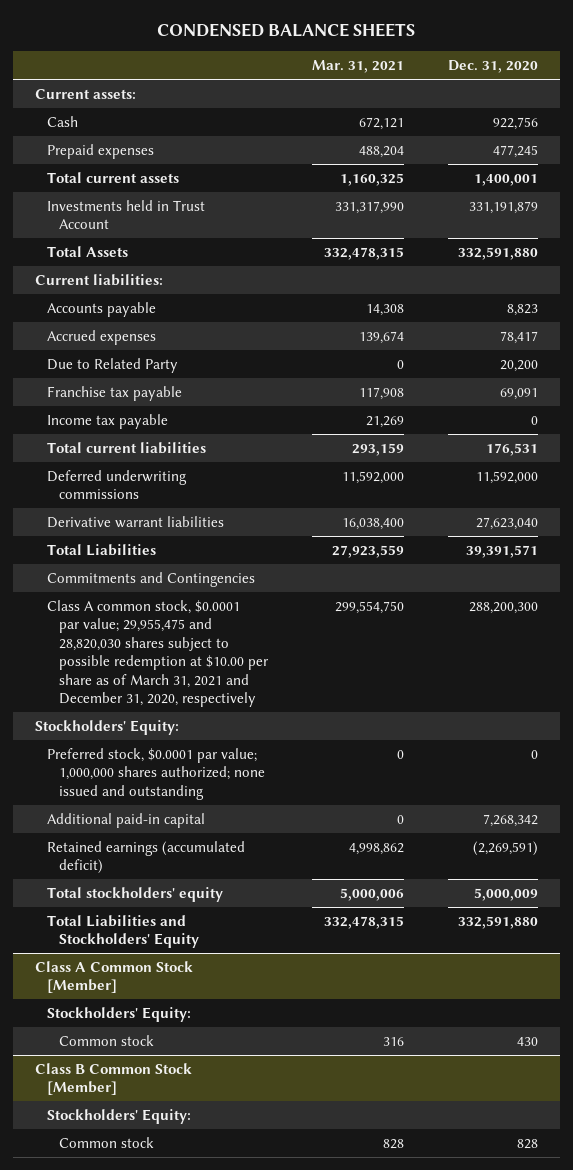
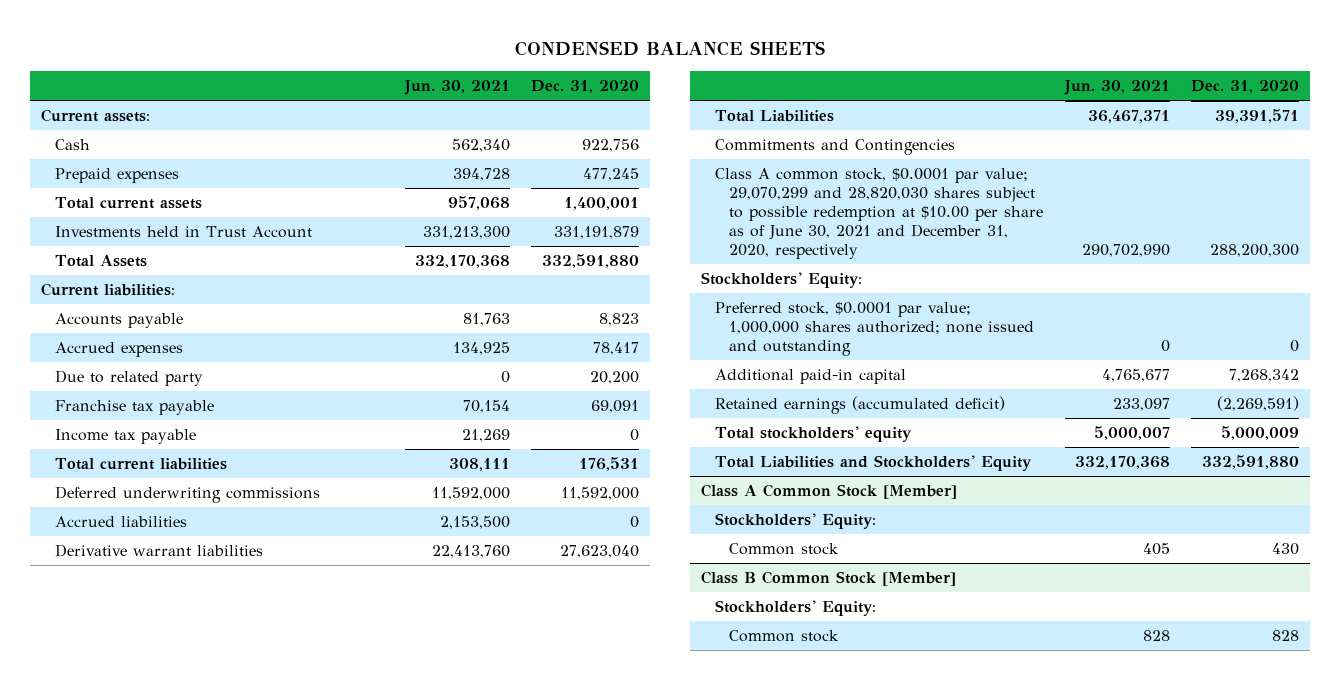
- | Mar. 31, 2021 | Dec. 31, 2020
+ | Jun. 30, 2021 | Dec. 31, 2020
- Due to Related Party | 0 | 20,200
+ Due to related party | 0 | 20,200
+ Accrued liabilities | 2,153,500 | 0
- Class A common stock, $0.0001 par value; 29,955,475 and 28,820,030 shares subject to possible redemption at $10.00 per share as of March 31, 2021 and December 31, 2020, respectively | 299,554,750 | 288,200,300
+ Class A common stock, $0.0001 par value; 29,070,299 and 28,820,030 shares subject to possible redemption at $10.00 per share as of June 30, 2021 and December 31, 2020, respectively | 290,702,990 | 288,200,300

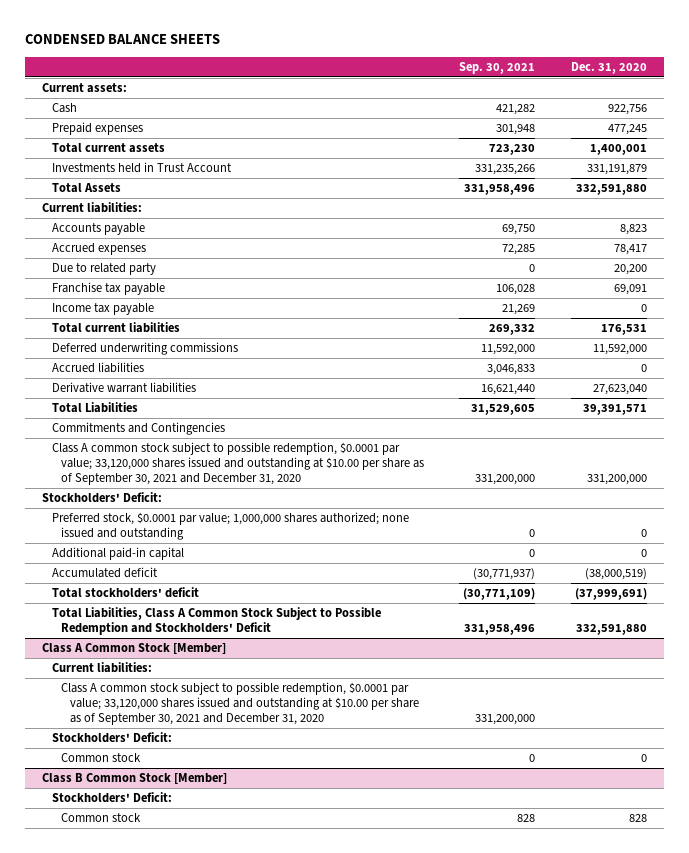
- | Jun. 30, 2021 | Dec. 31, 2020
+ | Sep. 30, 2021 | Dec. 31, 2020
- Class A common stock, $0.0001 par value; 29,070,299 and 28,820,030 shares subject to possible redemption at $10.00 per share as of June 30, 2021 and December 31, 2020, respectively | 290,702,990 | 288,200,300
- Stockholders' Equity:
+ Class A common stock subject to possible redemption, $0.0001 par value; 33,120,000 shares issued and outstanding at $10.00 per share as of September 30, 2021 and December 31, 2020 | 331,200,000 | 331,200,000
+ Stockholders' Deficit:
- Additional paid-in capital | 4,765,677 | 7,268,342
- Retained earnings (accumulated deficit) | 233,097 | (2,269,591)
- Total stockholders' equity | 5,000,007 | 5,000,009
- Total Liabilities and Stockholders' Equity | 332,170,368 | 332,591,880
+ Additional paid-in capital | 0 | 0
+ Accumulated deficit | (30,771,937) | (38,000,519)
+ Total stockholders' deficit | (30,771,109) | (37,999,691)
+ Total Liabilities, Class A Common Stock Subject to Possible Redemption and Stockholders' Deficit | 331,958,496 | 332,591,880
@ Class A Common Stock [Member]
- Stockholders' Equity:
- Common stock | 405 | 430
+ Current liabilities:
+ Class A common stock subject to possible redemption, $0.0001 par value; 33,120,000 shares issued and outstanding at $10.00 per share as of September 30, 2021 and December 31, 2020 | 331,200,000 |
+ Stockholders' Deficit:
+ Common stock | 0 | 0
@ Class B Common Stock [Member]
- Stockholders' Equity:
+ Stockholders' Deficit:

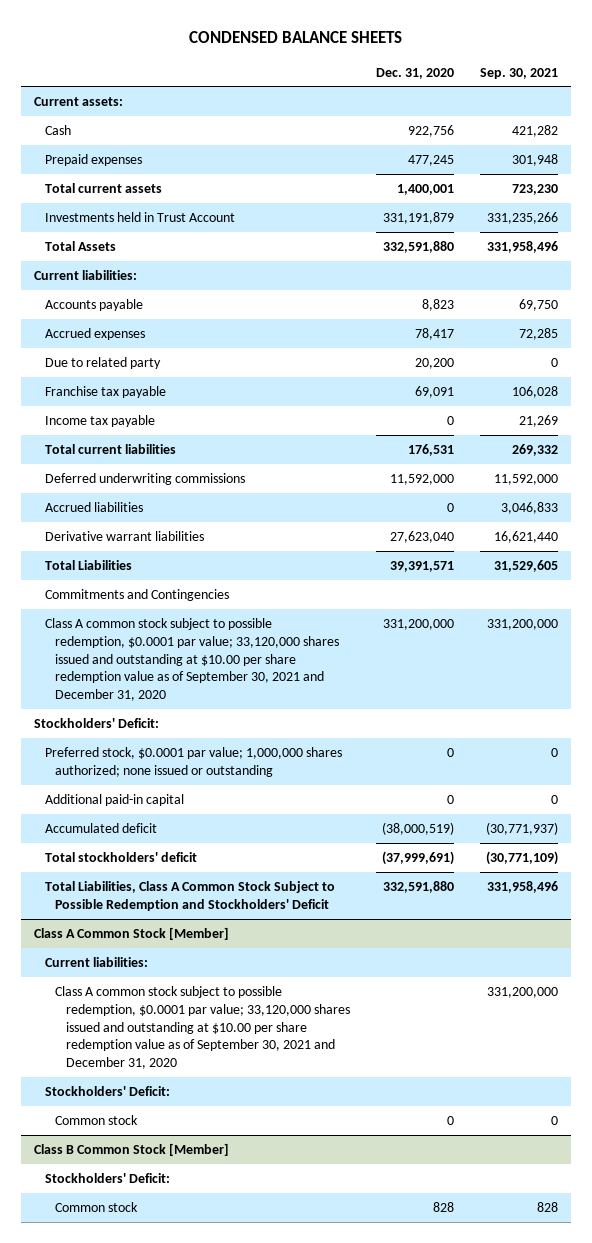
- | Sep. 30, 2021 | Dec. 31, 2020
+ | Dec. 31, 2020 | Sep. 30, 2021
- Class A common stock subject to possible redemption, $0.0001 par value; 33,120,000 shares issued and outstanding at $10.00 per share as of September 30, 2021 and December 31, 2020 | 331,200,000 | 331,200,000
+ Class A common stock subject to possible redemption, $0.0001 par value; 33,120,000 shares issued and outstanding at $10.00 per share redemption value as of September 30, 2021 and December 31, 2020 | 331,200,000 | 331,200,000
- Preferred stock, $0.0001 par value; 1,000,000 shares authorized; none issued and outstanding | 0 | 0
+ Preferred stock, $0.0001 par value; 1,000,000 shares authorized; none issued or outstanding | 0 | 0
@ Class A Common Stock [Member]
- Class A common stock subject to possible redemption, $0.0001 par value; 33,120,000 shares issued and outstanding at $10.00 per share as of September 30, 2021 and December 31, 2020 | 331,200,000 |
+ Class A common stock subject to possible redemption, $0.0001 par value; 33,120,000 shares issued and outstanding at $10.00 per share redemption value as of September 30, 2021 and December 31, 2020 | | 331,200,000

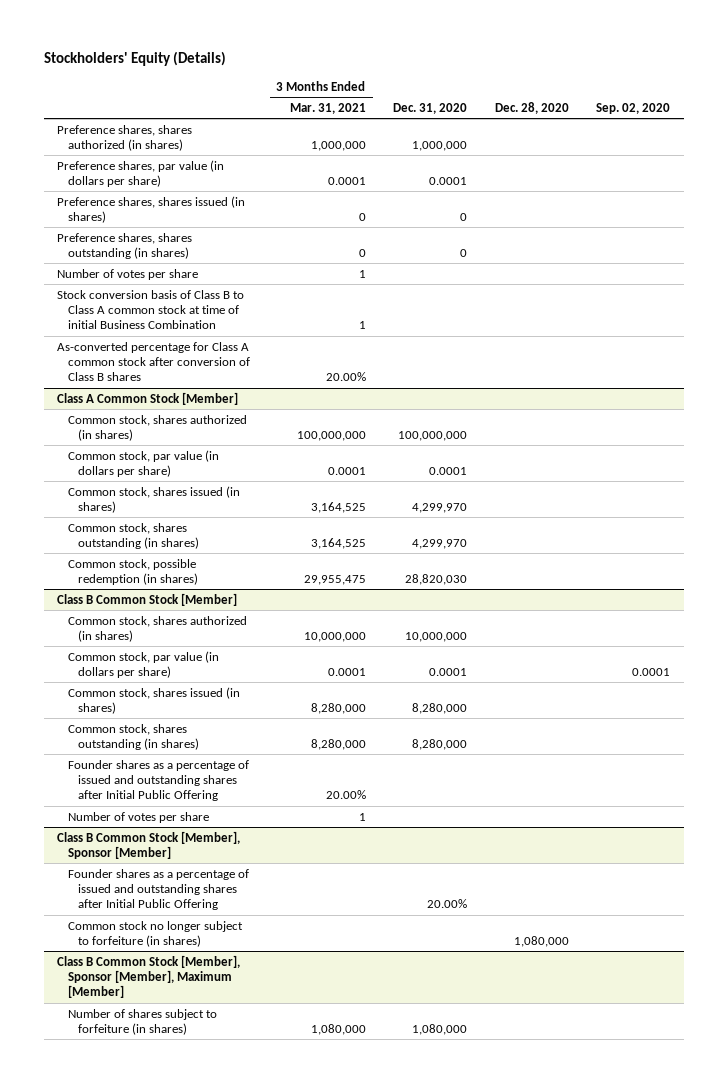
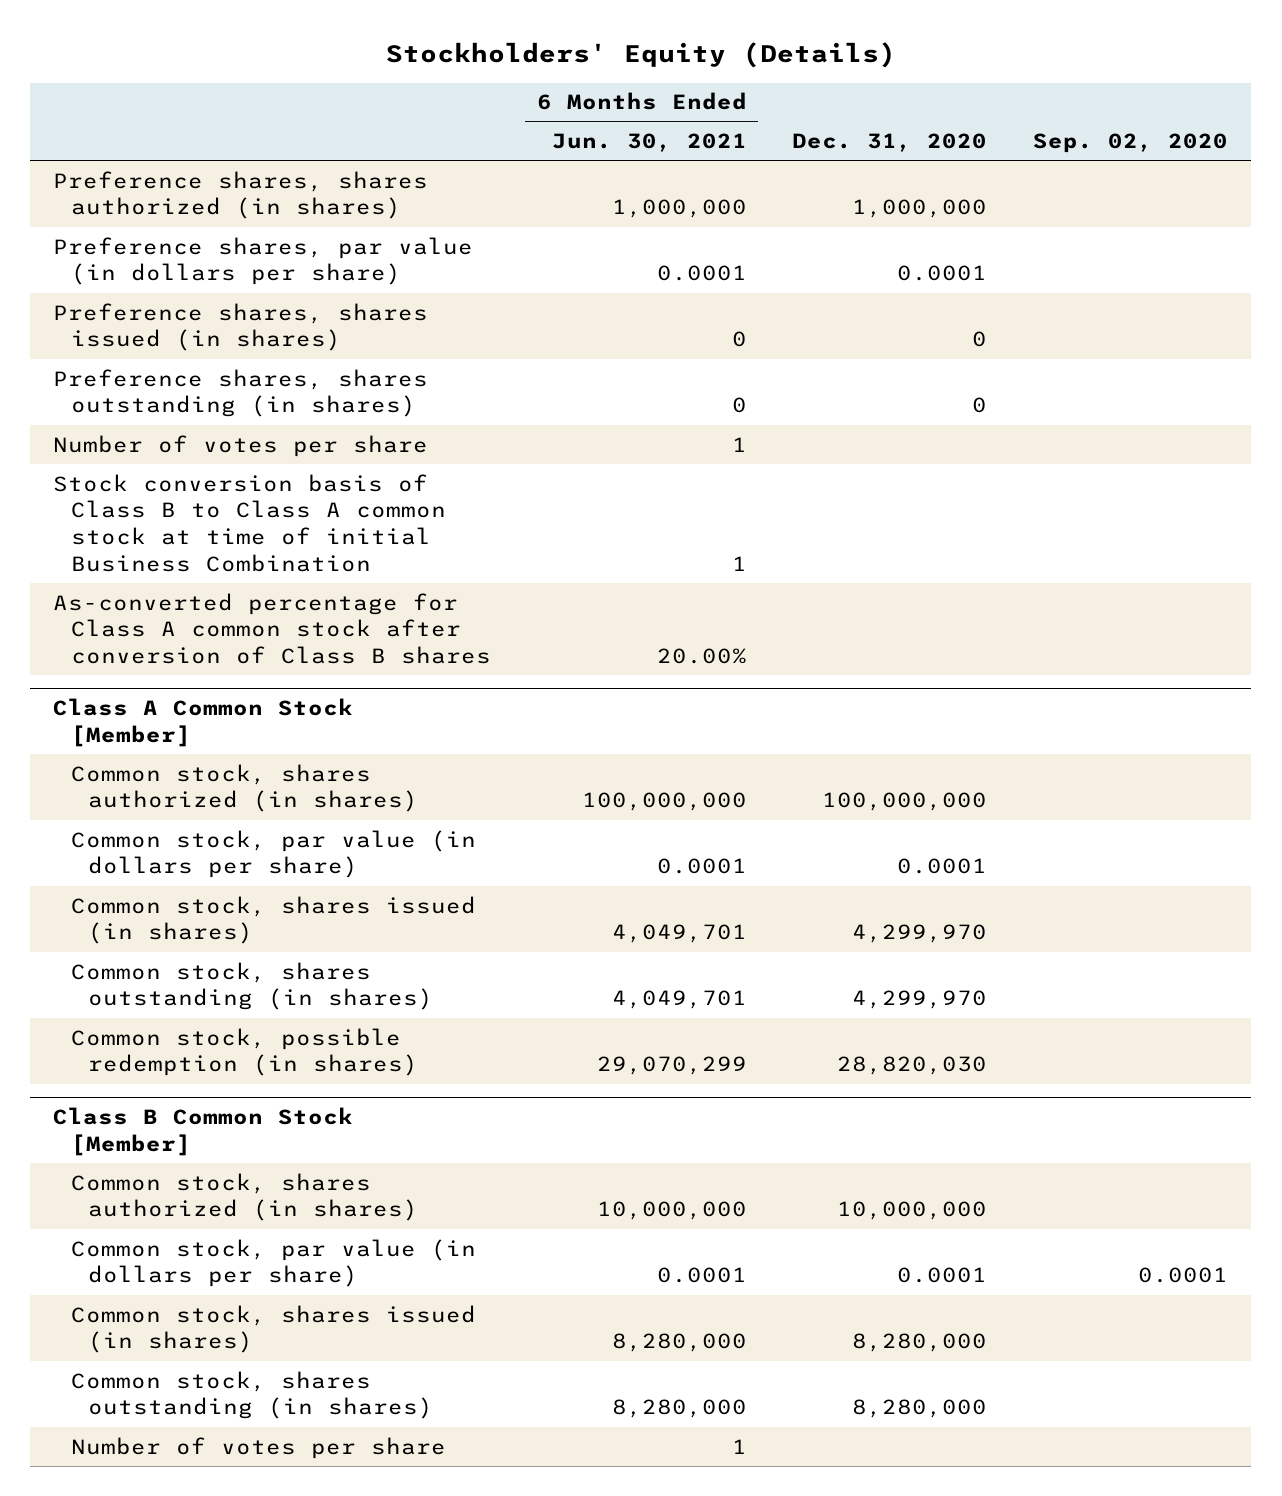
- | 3 Months Ended Mar. 31, 2021 | Dec. 31, 2020 | Dec. 28, 2020 | Sep. 02, 2020
+ | 6 Months Ended Jun. 30, 2021 | Dec. 31, 2020 | Sep. 02, 2020
@ Class B Common Stock [Member]
- Founder shares as a percentage of issued and outstanding shares after Initial Public Offering | 20.00% | | |
- Class B Common Stock [Member], Sponsor [Member]
- Founder shares as a percentage of issued and outstanding shares after Initial Public Offering | | 20.00% | |
- Common stock no longer subject to forfeiture (in shares) | | | 1,080,000 |
- Class B Common Stock [Member], Sponsor [Member], Maximum [Member]
- Number of shares subject to forfeiture (in shares) | 1,080,000 | 1,080,000 | |

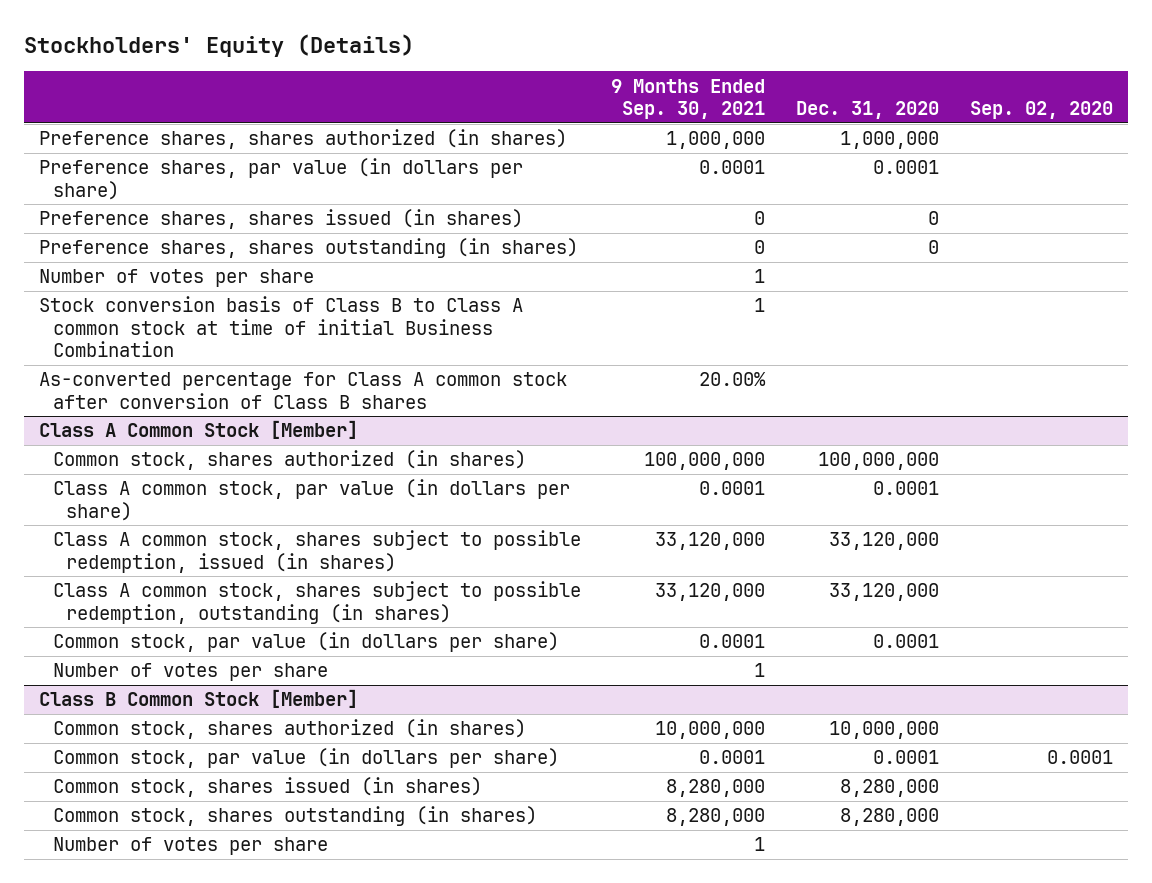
- | 6 Months Ended Jun. 30, 2021 | Dec. 31, 2020 | Sep. 02, 2020
+ | 9 Months Ended Sep. 30, 2021 | Dec. 31, 2020 | Sep. 02, 2020
@ Class A Common Stock [Member]
+ Class A common stock, par value (in dollars per share) | 0.0001 | 0.0001 |
+ Class A common stock, shares subject to possible redemption, issued (in shares) | 33,120,000 | 33,120,000 |
+ Class A common stock, shares subject to possible redemption, outstanding (in shares) | 33,120,000 | 33,120,000 |
- Common stock, shares issued (in shares) | 4,049,701 | 4,299,970 |
- Common stock, shares outstanding (in shares) | 4,049,701 | 4,299,970 |
- Common stock, possible redemption (in shares) | 29,070,299 | 28,820,030 |
+ Number of votes per share | 1 | |

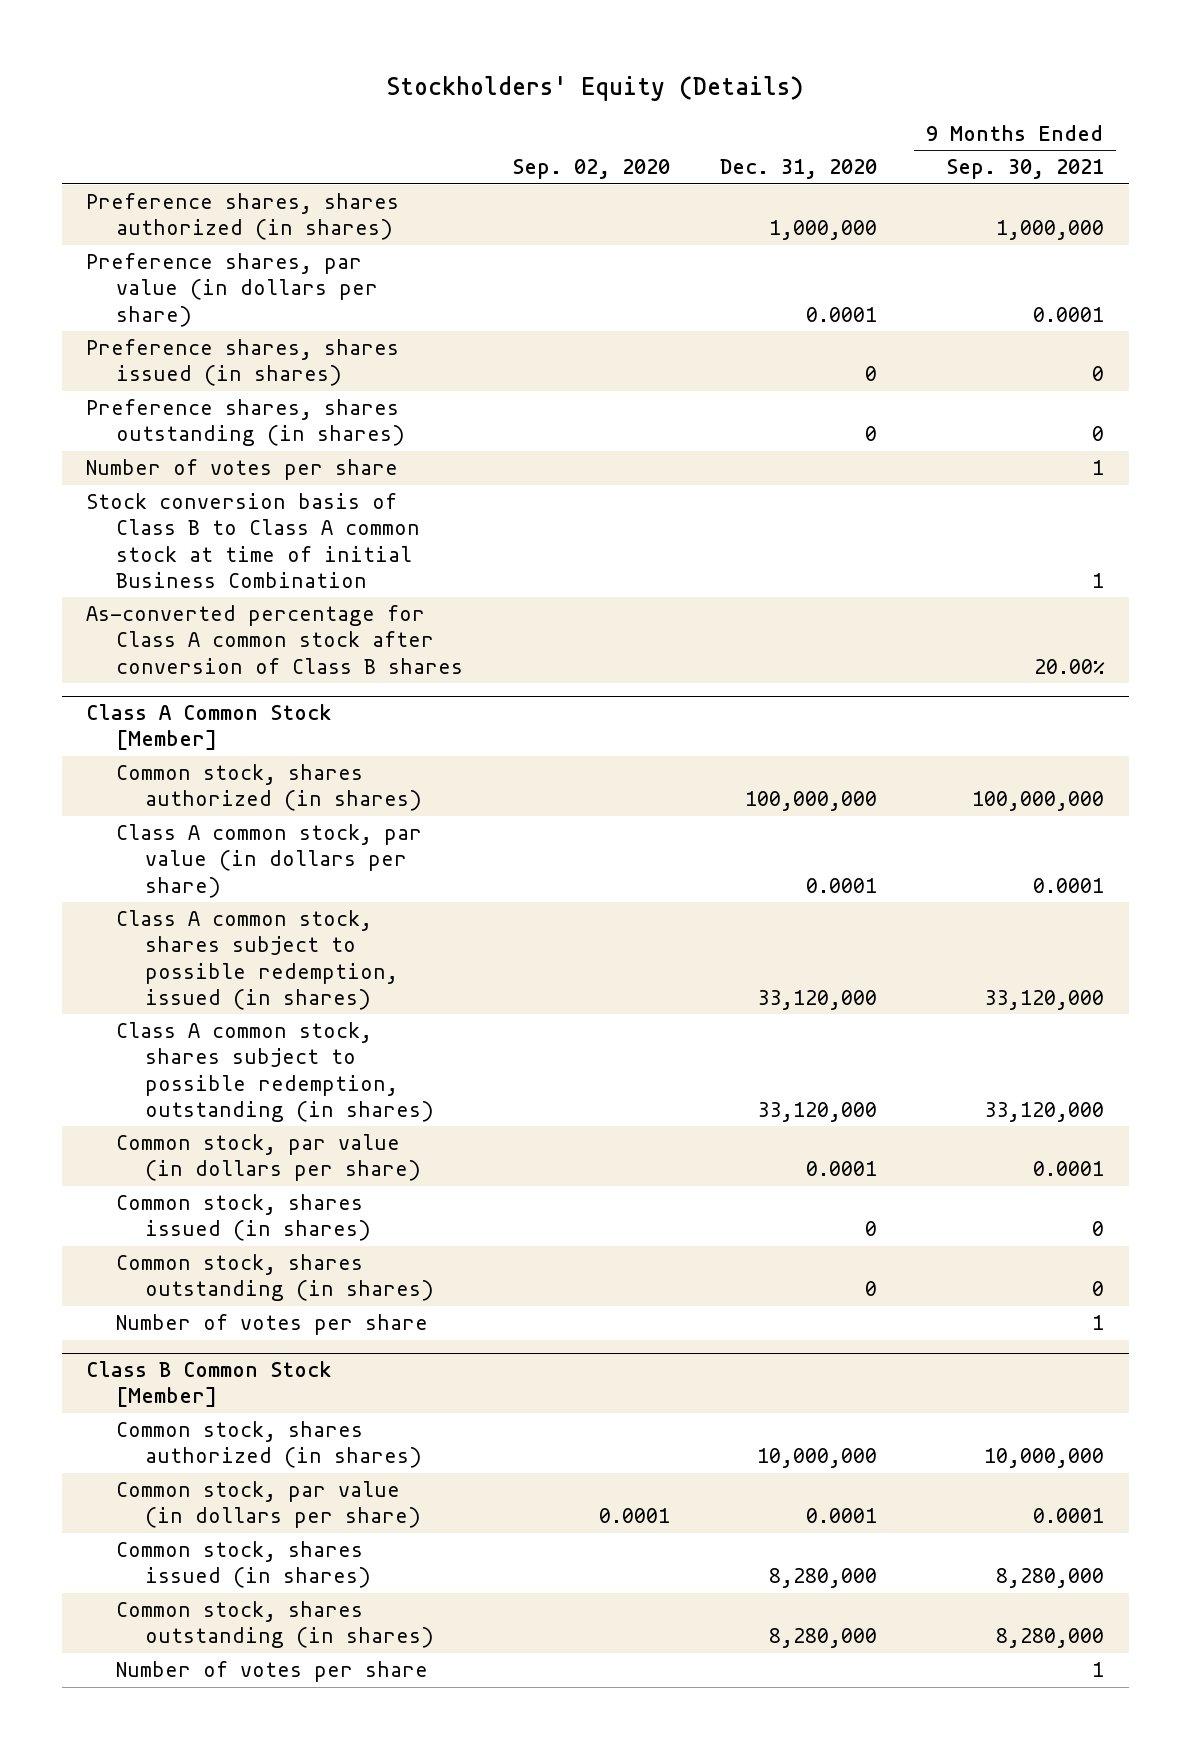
- | 9 Months Ended Sep. 30, 2021 | Dec. 31, 2020 | Sep. 02, 2020
+ | Sep. 02, 2020 | Dec. 31, 2020 | 9 Months Ended Sep. 30, 2021
@ Class A Common Stock [Member]
+ Common stock, shares issued (in shares) | | 0 | 0
+ Common stock, shares outstanding (in shares) | | 0 | 0

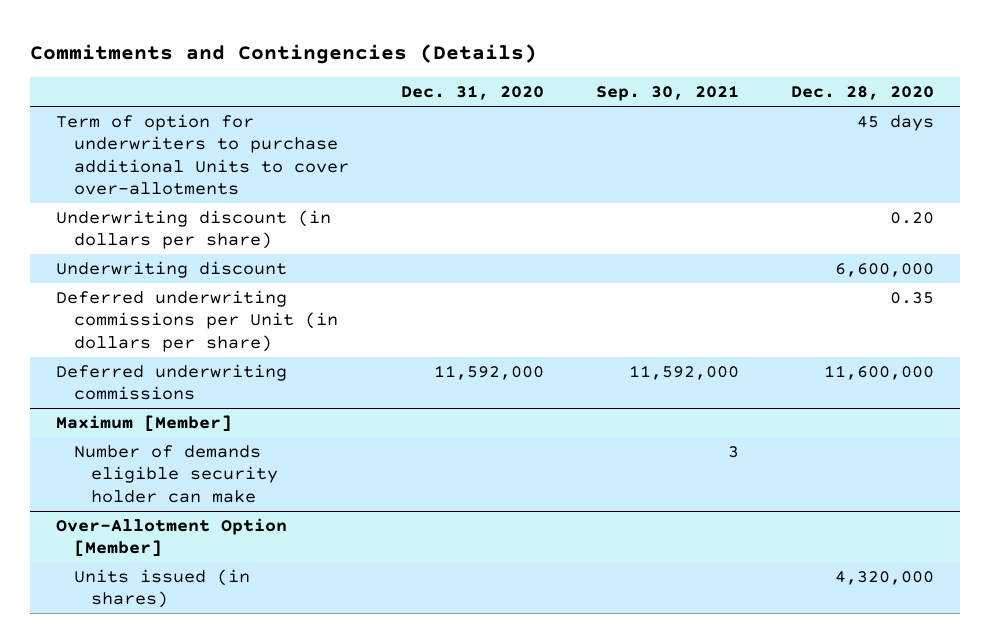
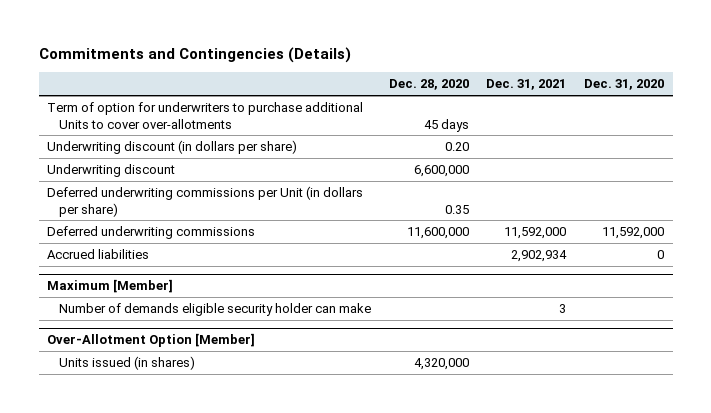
- | Dec. 31, 2020 | Sep. 30, 2021 | Dec. 28, 2020
+ | Dec. 28, 2020 | Dec. 31, 2021 | Dec. 31, 2020
+ Accrued liabilities | | 2,902,934 | 0

